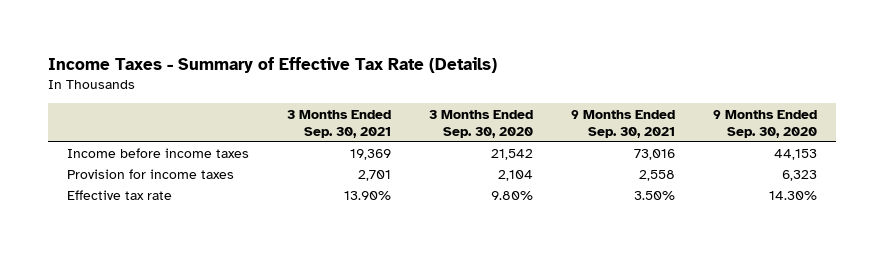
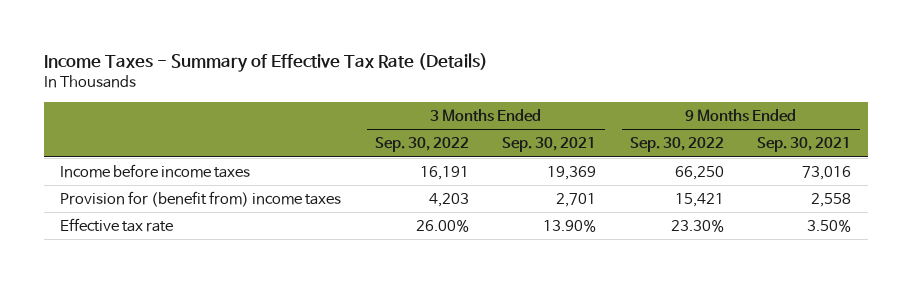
- | 3 Months Ended Sep. 30, 2021 | 3 Months Ended Sep. 30, 2020 | 9 Months Ended Sep. 30, 2021 | 9 Months Ended Sep. 30, 2020
+ | 3 Months Ended Sep. 30, 2022 | 3 Months Ended Sep. 30, 2021 | 9 Months Ended Sep. 30, 2022 | 9 Months Ended Sep. 30, 2021
- Provision for income taxes | 2,701 | 2,104 | 2,558 | 6,323
+ Provision for (benefit from) income taxes | 4,203 | 2,701 | 15,421 | 2,558

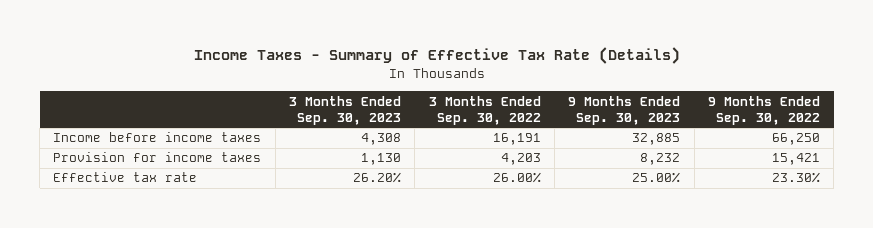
- | 3 Months Ended Sep. 30, 2022 | 3 Months Ended Sep. 30, 2021 | 9 Months Ended Sep. 30, 2022 | 9 Months Ended Sep. 30, 2021
+ | 3 Months Ended Sep. 30, 2023 | 3 Months Ended Sep. 30, 2022 | 9 Months Ended Sep. 30, 2023 | 9 Months Ended Sep. 30, 2022
- Provision for (benefit from) income taxes | 4,203 | 2,701 | 15,421 | 2,558
+ Provision for income taxes | 1,130 | 4,203 | 8,232 | 15,421

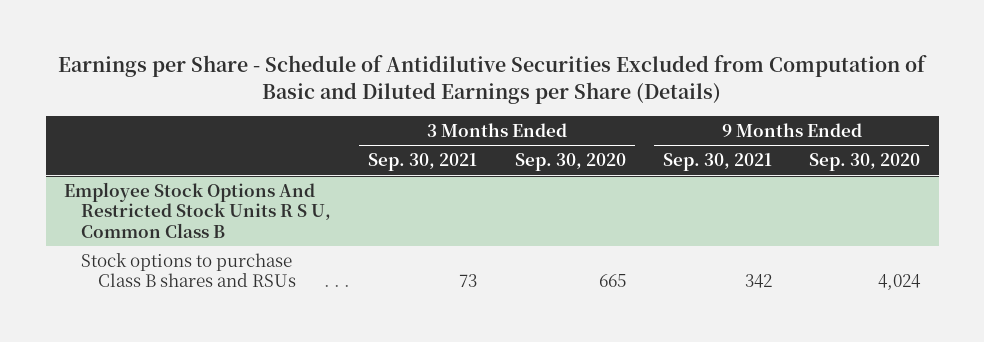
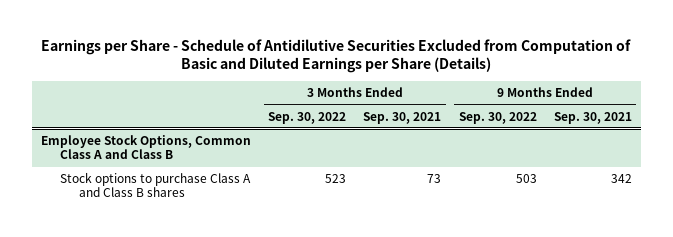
- | 3 Months Ended Sep. 30, 2021 | 3 Months Ended Sep. 30, 2020 | 9 Months Ended Sep. 30, 2021 | 9 Months Ended Sep. 30, 2020
+ | 3 Months Ended Sep. 30, 2022 | 3 Months Ended Sep. 30, 2021 | 9 Months Ended Sep. 30, 2022 | 9 Months Ended Sep. 30, 2021
- Employee Stock Options And Restricted Stock Units R S U, Common Class B
- Stock options to purchase Class B shares and RSUs | 73 | 665 | 342 | 4,024
+ Employee Stock Options, Common Class A and Class B
+ Stock options to purchase Class A and Class B shares | 523 | 73 | 503 | 342

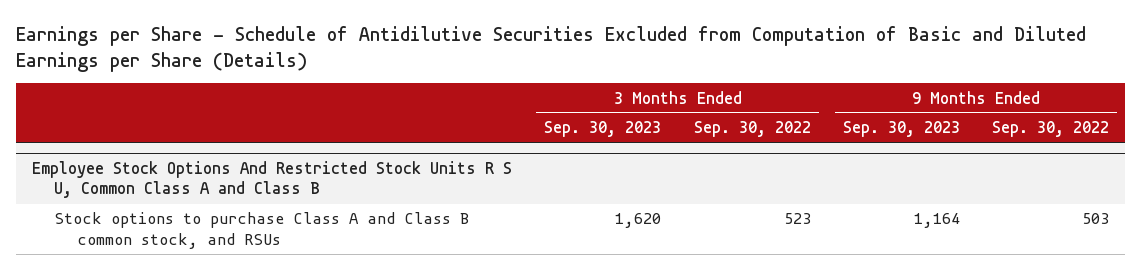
- | 3 Months Ended Sep. 30, 2022 | 3 Months Ended Sep. 30, 2021 | 9 Months Ended Sep. 30, 2022 | 9 Months Ended Sep. 30, 2021
+ | 3 Months Ended Sep. 30, 2023 | 3 Months Ended Sep. 30, 2022 | 9 Months Ended Sep. 30, 2023 | 9 Months Ended Sep. 30, 2022
- Employee Stock Options, Common Class A and Class B
- Stock options to purchase Class A and Class B shares | 523 | 73 | 503 | 342
+ Employee Stock Options And Restricted Stock Units R S U, Common Class A and Class B
+ Stock options to purchase Class A and Class B common stock, and RSUs | 1,620 | 523 | 1,164 | 503

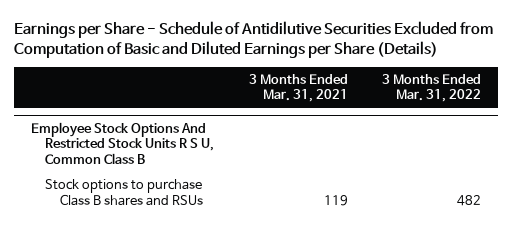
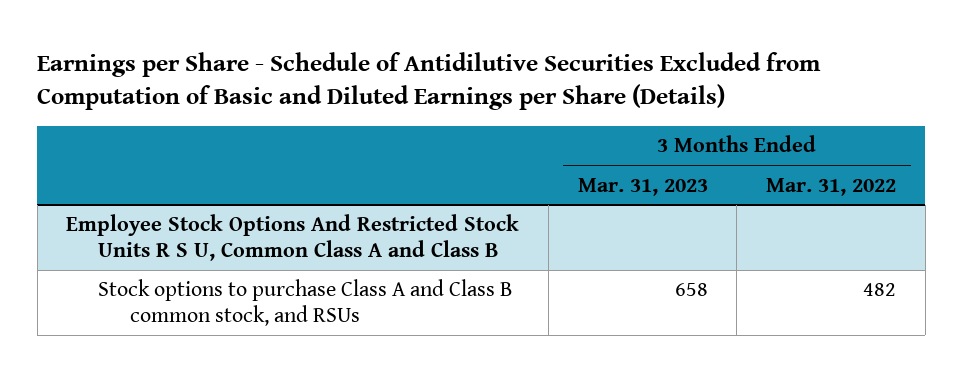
- | 3 Months Ended Mar. 31, 2021 | 3 Months Ended Mar. 31, 2022
+ | 3 Months Ended Mar. 31, 2023 | 3 Months Ended Mar. 31, 2022
- Employee Stock Options And Restricted Stock Units R S U, Common Class B
- Stock options to purchase Class B shares and RSUs | 119 | 482
+ Employee Stock Options And Restricted Stock Units R S U, Common Class A and Class B
+ Stock options to purchase Class A and Class B common stock, and RSUs | 658 | 482

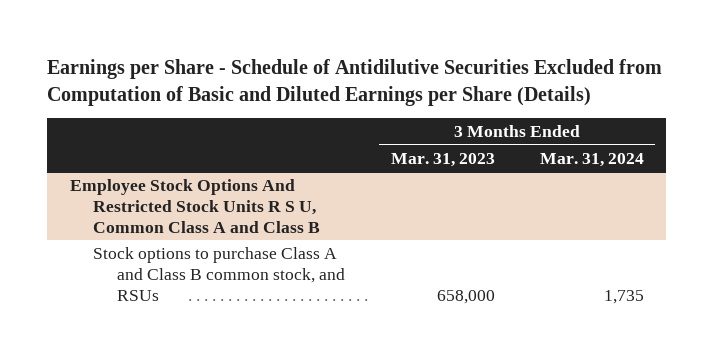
- | 3 Months Ended Mar. 31, 2023 | 3 Months Ended Mar. 31, 2022
+ | 3 Months Ended Mar. 31, 2023 | 3 Months Ended Mar. 31, 2024
@ Employee Stock Options And Restricted Stock Units R S U, Common Class A and Class B
- Stock options to purchase Class A and Class B common stock, and RSUs | 658 | 482
+ Stock options to purchase Class A and Class B common stock, and RSUs | 658,000 | 1,735

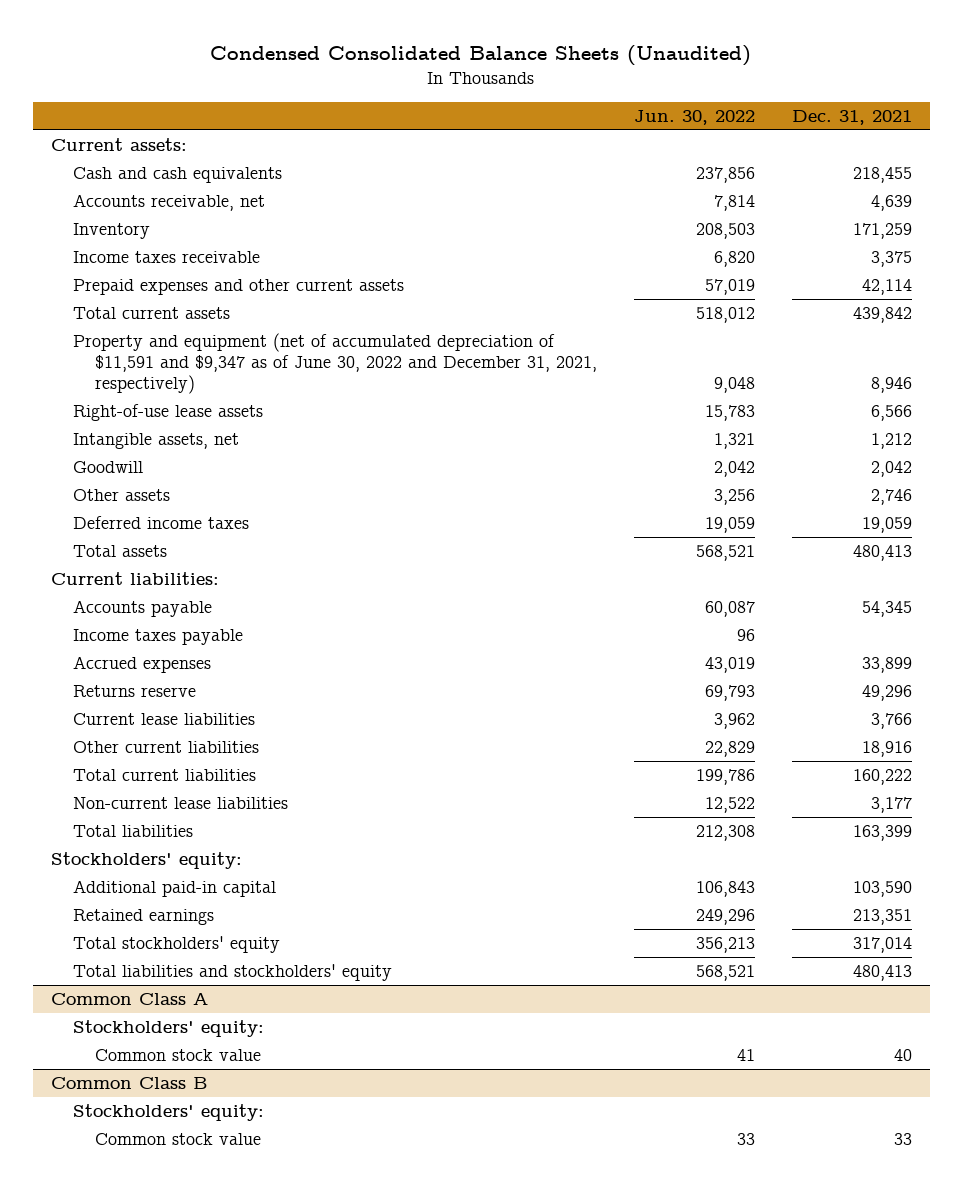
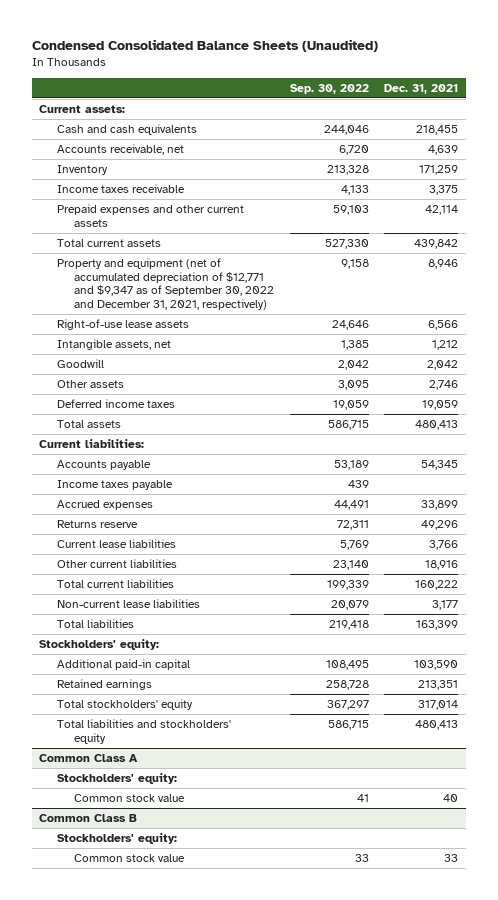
- | Jun. 30, 2022 | Dec. 31, 2021
+ | Sep. 30, 2022 | Dec. 31, 2021
- Property and equipment (net of accumulated depreciation of $11,591 and $9,347 as of June 30, 2022 and December 31, 2021, respectively) | 9,048 | 8,946
+ Property and equipment (net of accumulated depreciation of $12,771 and $9,347 as of September 30, 2022 and December 31, 2021, respectively) | 9,158 | 8,946

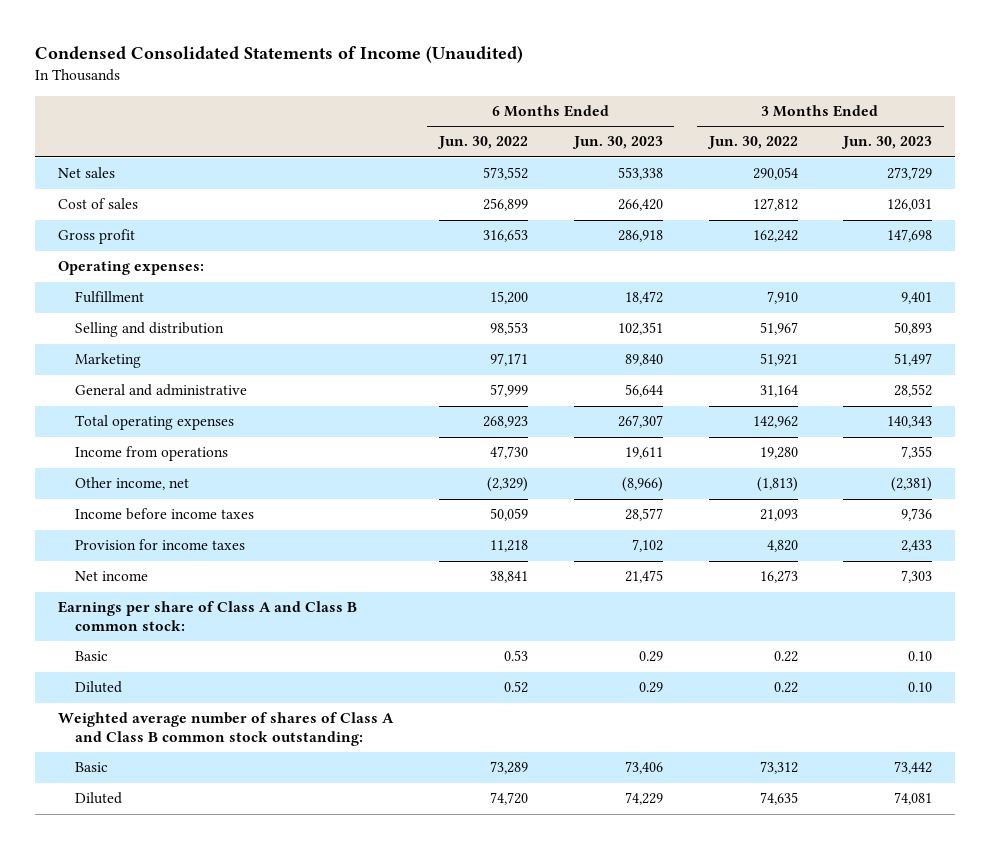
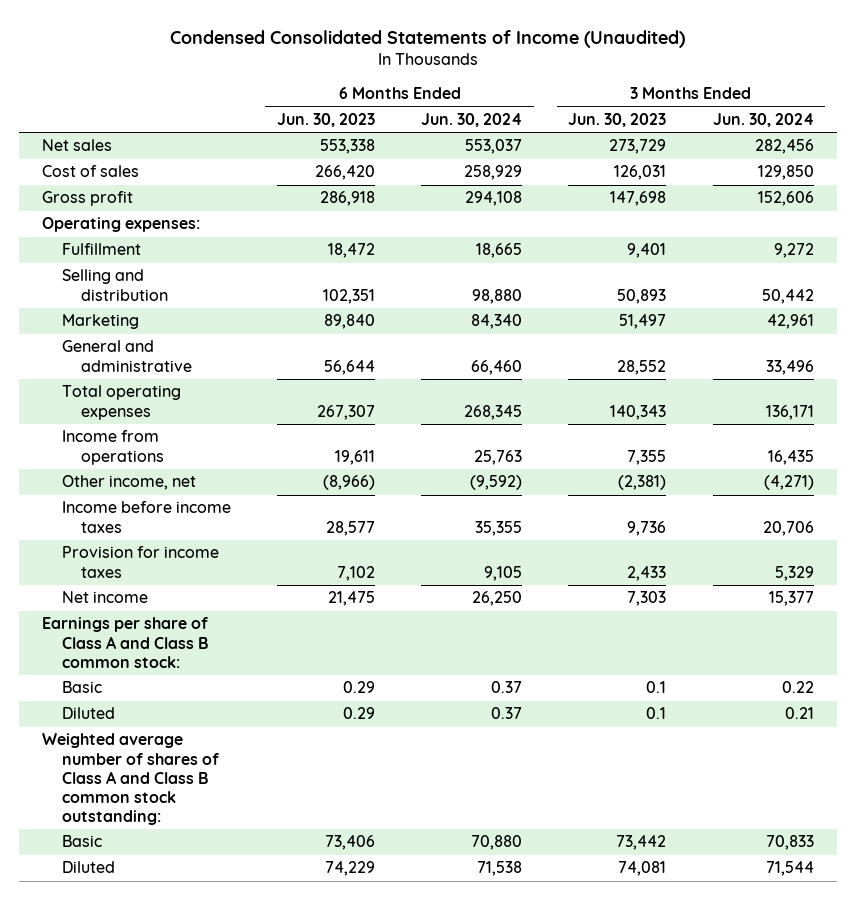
- | 6 Months Ended Jun. 30, 2022 | 6 Months Ended Jun. 30, 2023 | 3 Months Ended Jun. 30, 2022 | 3 Months Ended Jun. 30, 2023
+ | 6 Months Ended Jun. 30, 2023 | 6 Months Ended Jun. 30, 2024 | 3 Months Ended Jun. 30, 2023 | 3 Months Ended Jun. 30, 2024
- Basic | 0.53 | 0.29 | 0.22 | 0.10
- Diluted | 0.52 | 0.29 | 0.22 | 0.10
+ Basic | 0.29 | 0.37 | 0.1 | 0.22
+ Diluted | 0.29 | 0.37 | 0.1 | 0.21

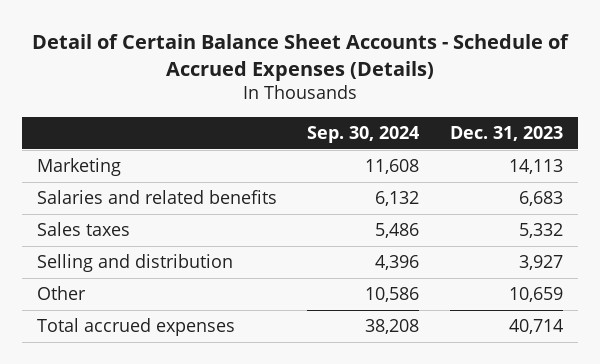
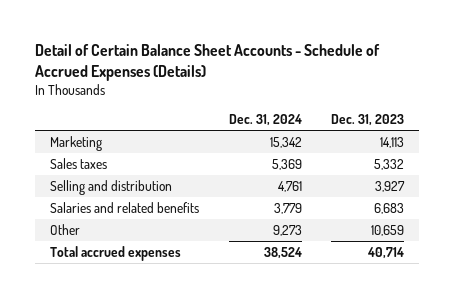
- | Sep. 30, 2024 | Dec. 31, 2023
+ | Dec. 31, 2024 | Dec. 31, 2023
moved down: Salaries and related benefits | 3,779 | 6,683

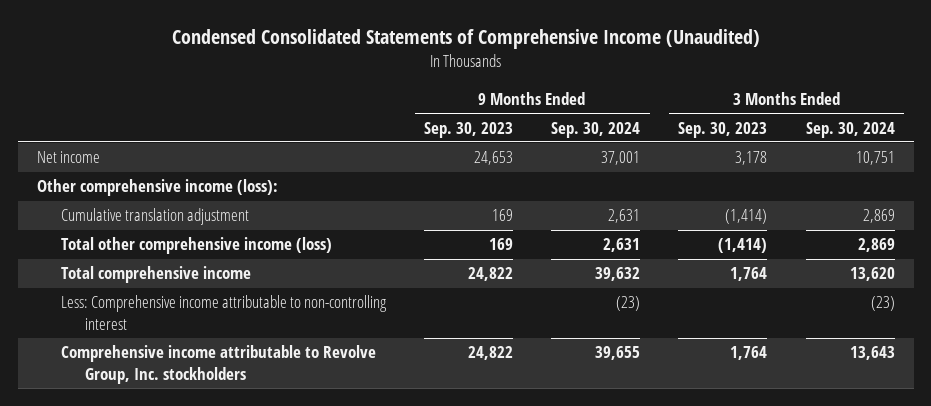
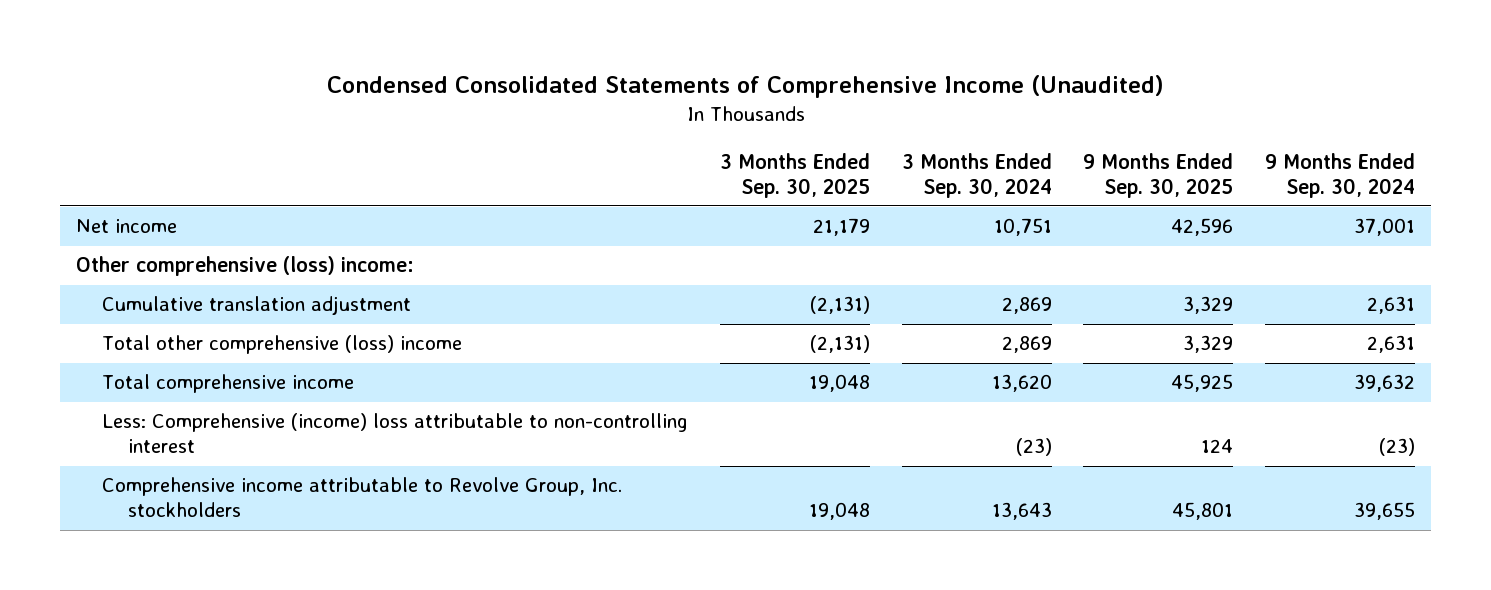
- | 9 Months Ended Sep. 30, 2023 | 9 Months Ended Sep. 30, 2024 | 3 Months Ended Sep. 30, 2023 | 3 Months Ended Sep. 30, 2024
+ | 3 Months Ended Sep. 30, 2025 | 3 Months Ended Sep. 30, 2024 | 9 Months Ended Sep. 30, 2025 | 9 Months Ended Sep. 30, 2024
- Other comprehensive income (loss):
+ Other comprehensive (loss) income:
- Total other comprehensive income (loss) | 169 | 2,631 | (1,414) | 2,869
+ Total other comprehensive (loss) income | (2,131) | 2,869 | 3,329 | 2,631
- Less: Comprehensive income attributable to non-controlling interest | | (23) | | (23)
+ Less: Comprehensive (income) loss attributable to non-controlling interest | | (23) | 124 | (23)

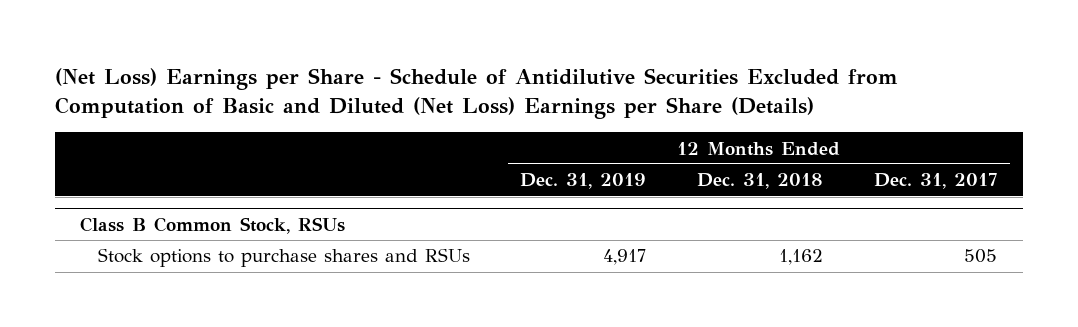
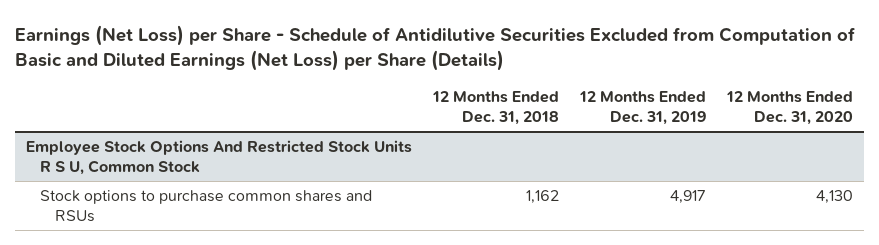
- (Net Loss) Earnings per Share - Schedule of Antidilutive Securities Excluded from Computation of Basic and Diluted (Net Loss) Earnings per Share (Details)
+ Earnings (Net Loss) per Share - Schedule of Antidilutive Securities Excluded from Computation of Basic and Diluted Earnings (Net Loss) per Share (Details)
- | 12 Months Ended Dec. 31, 2019 | 12 Months Ended Dec. 31, 2018 | 12 Months Ended Dec. 31, 2017
+ | 12 Months Ended Dec. 31, 2018 | 12 Months Ended Dec. 31, 2019 | 12 Months Ended Dec. 31, 2020
- Class B Common Stock, RSUs
- Stock options to purchase shares and RSUs | 4,917 | 1,162 | 505
+ Employee Stock Options And Restricted Stock Units R S U, Common Stock
+ Stock options to purchase common shares and RSUs | 1,162 | 4,917 | 4,130

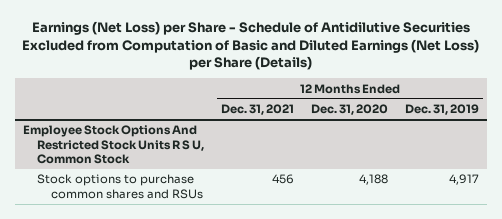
- | 12 Months Ended Dec. 31, 2018 | 12 Months Ended Dec. 31, 2019 | 12 Months Ended Dec. 31, 2020
+ | 12 Months Ended Dec. 31, 2021 | 12 Months Ended Dec. 31, 2020 | 12 Months Ended Dec. 31, 2019
@ Employee Stock Options And Restricted Stock Units R S U, Common Stock
- Stock options to purchase common shares and RSUs | 1,162 | 4,917 | 4,130
+ Stock options to purchase common shares and RSUs | 456 | 4,188 | 4,917

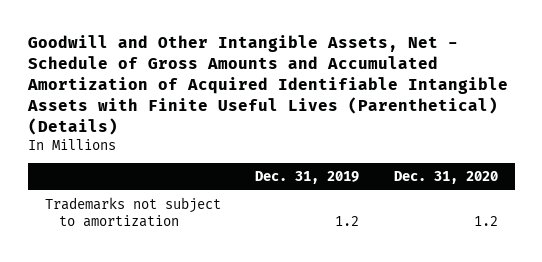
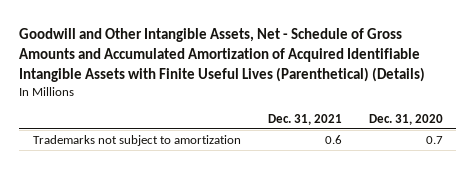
- | Dec. 31, 2019 | Dec. 31, 2020
+ | Dec. 31, 2021 | Dec. 31, 2020
- Trademarks not subject to amortization | 1.2 | 1.2
+ Trademarks not subject to amortization | 0.6 | 0.7

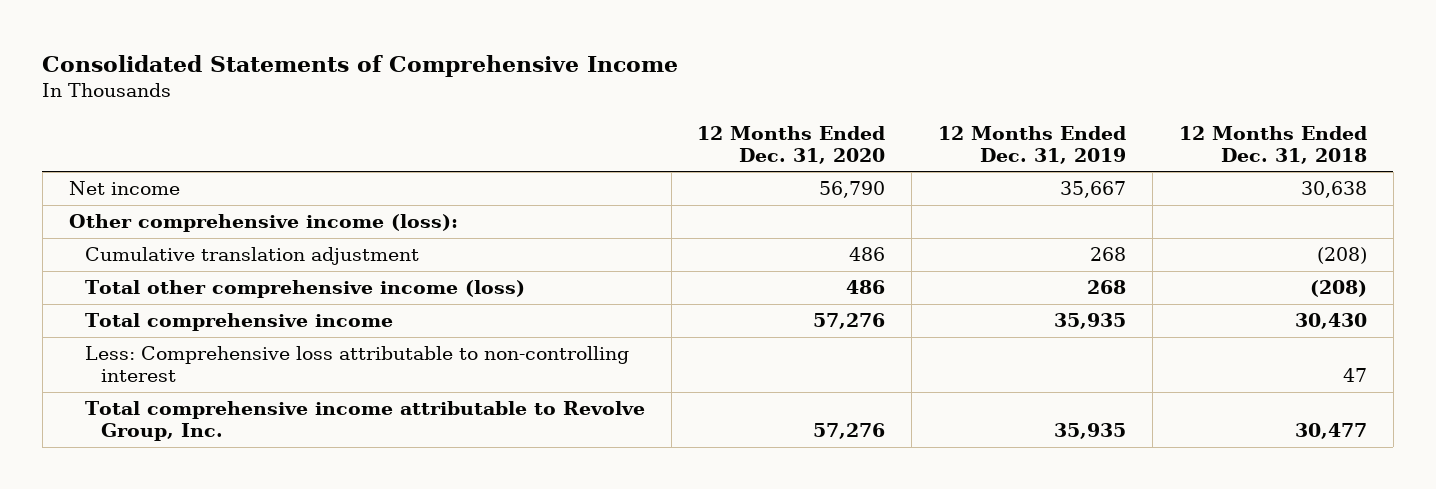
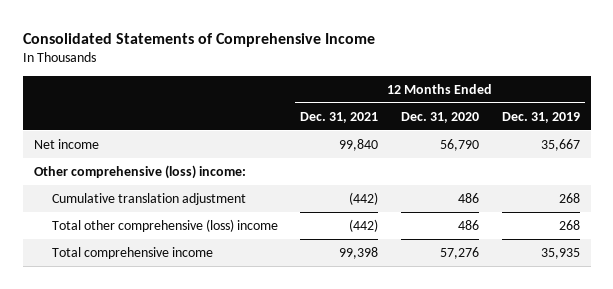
- | 12 Months Ended Dec. 31, 2020 | 12 Months Ended Dec. 31, 2019 | 12 Months Ended Dec. 31, 2018
+ | 12 Months Ended Dec. 31, 2021 | 12 Months Ended Dec. 31, 2020 | 12 Months Ended Dec. 31, 2019
- Other comprehensive income (loss):
+ Other comprehensive (loss) income:
- Total other comprehensive income (loss) | 486 | 268 | (208)
+ Total other comprehensive (loss) income | (442) | 486 | 268
- Less: Comprehensive loss attributable to non-controlling interest | | | 47
- Total comprehensive income attributable to Revolve Group, Inc. | 57,276 | 35,935 | 30,477

